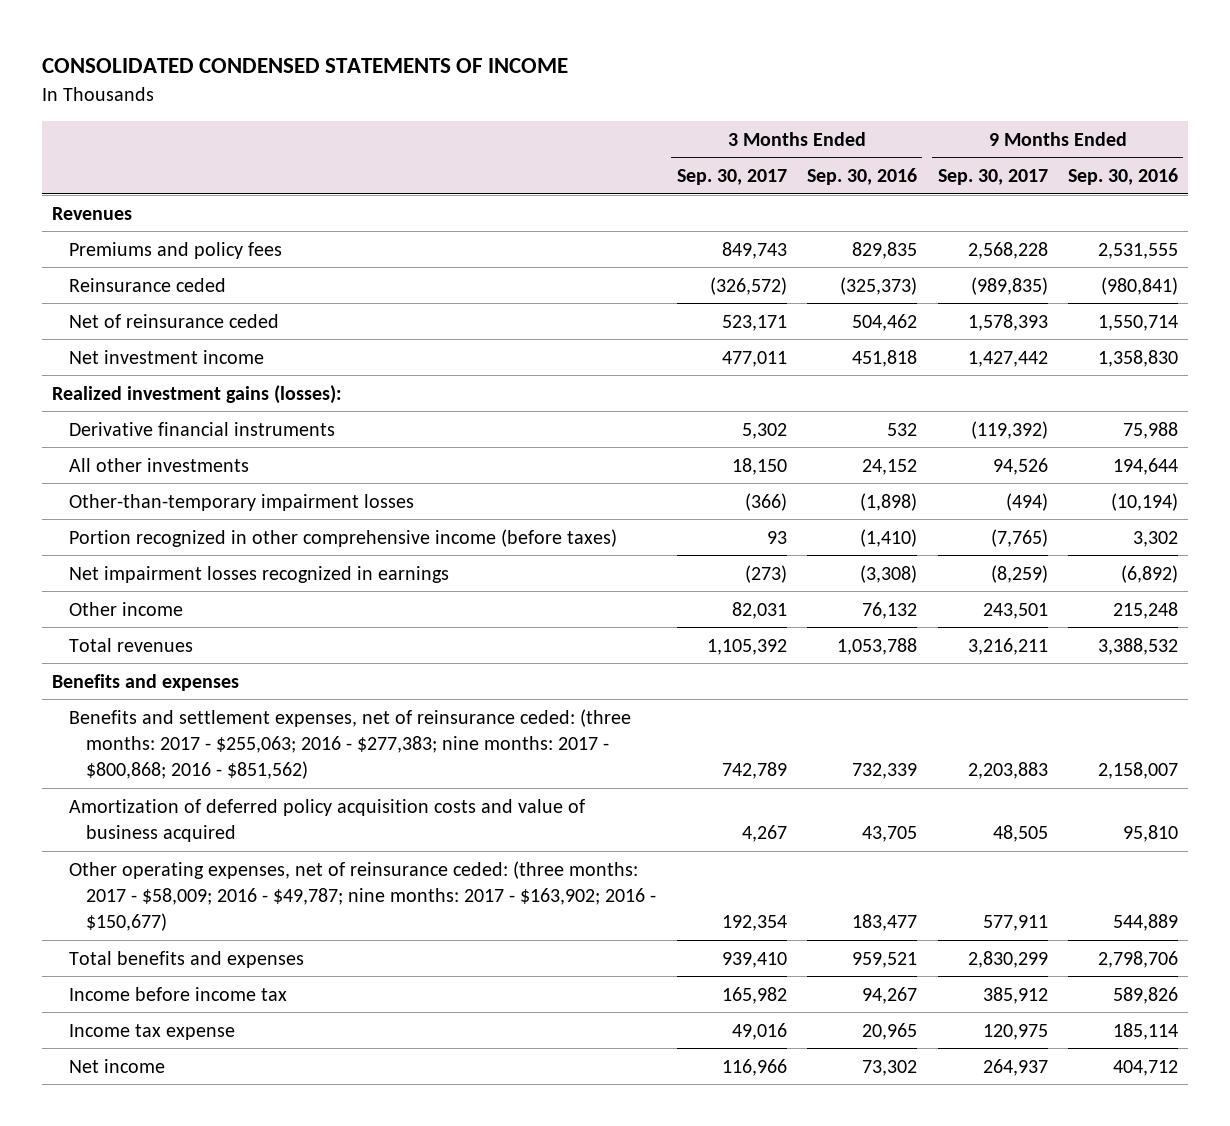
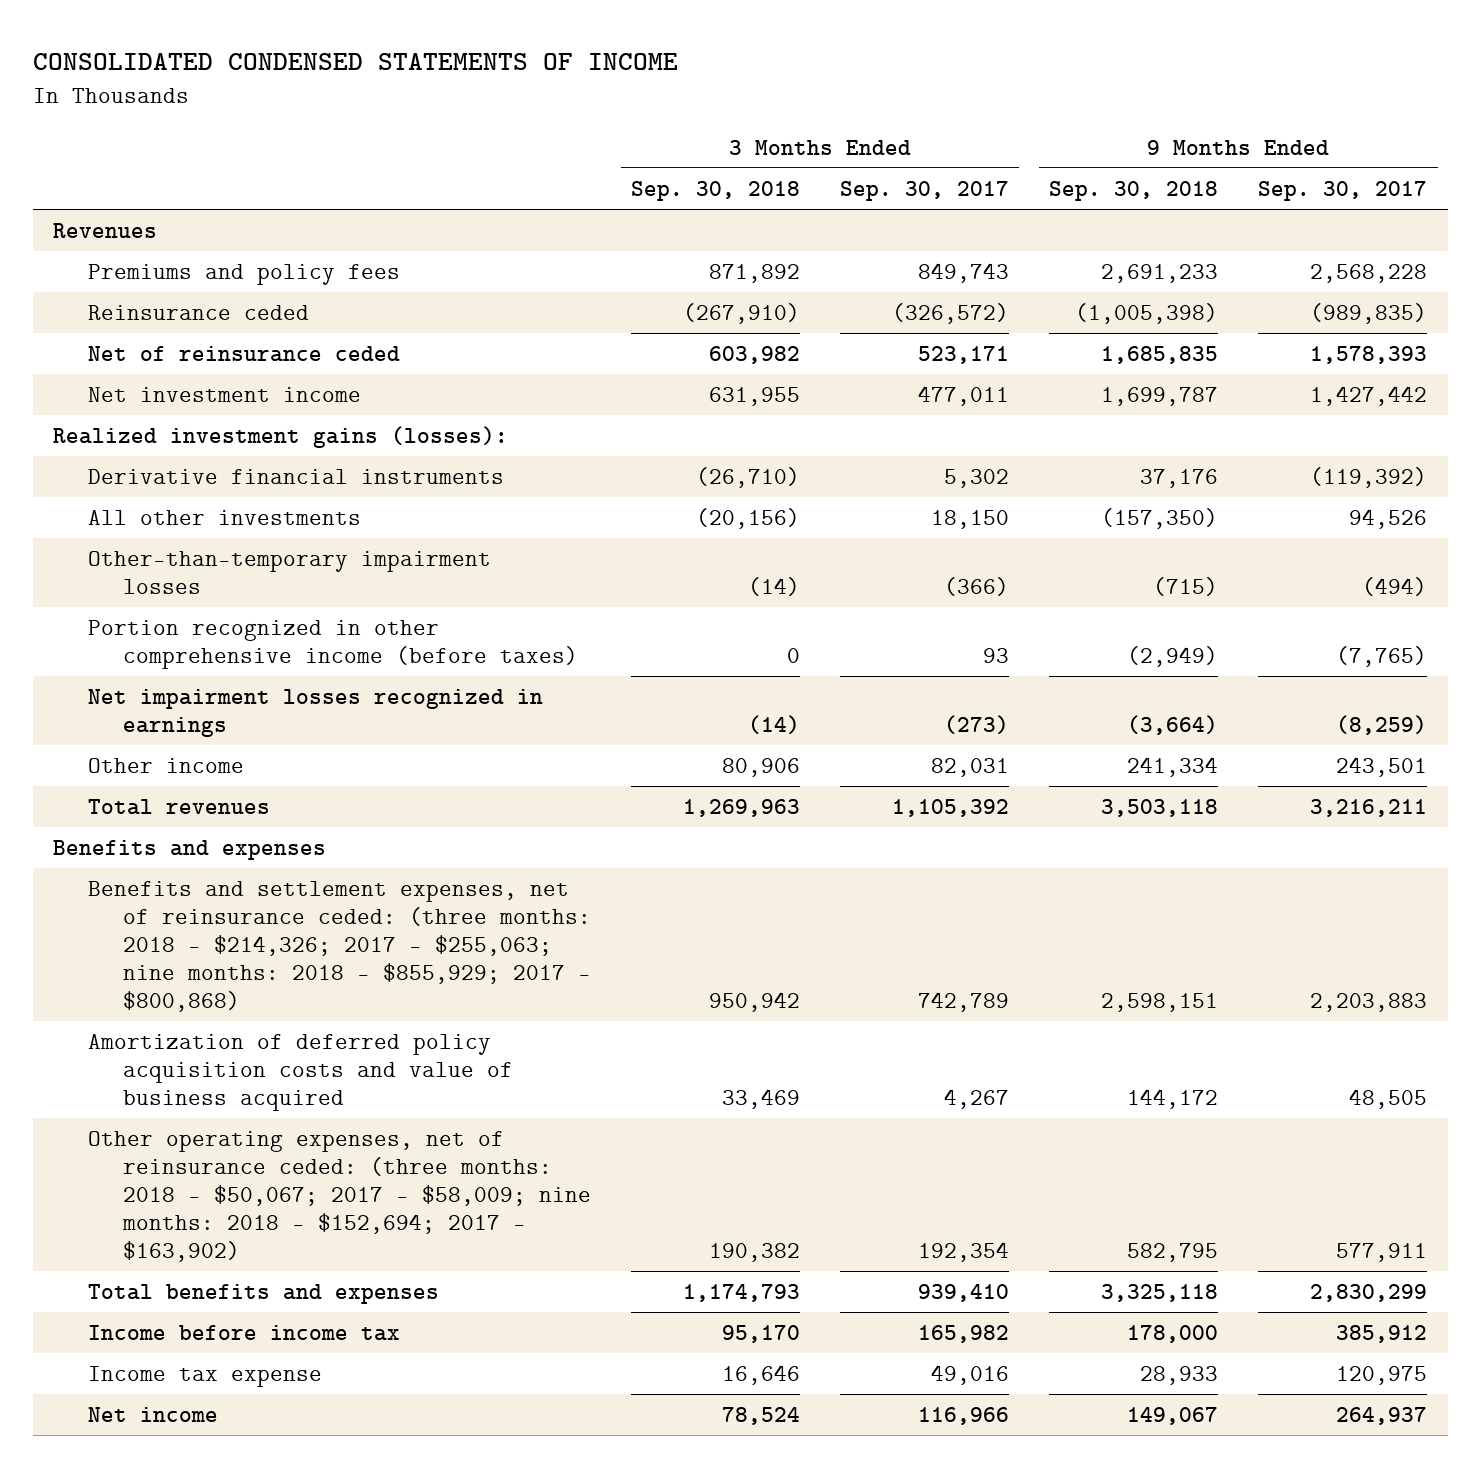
- | 3 Months Ended Sep. 30, 2017 | 3 Months Ended Sep. 30, 2016 | 9 Months Ended Sep. 30, 2017 | 9 Months Ended Sep. 30, 2016
+ | 3 Months Ended Sep. 30, 2018 | 3 Months Ended Sep. 30, 2017 | 9 Months Ended Sep. 30, 2018 | 9 Months Ended Sep. 30, 2017
- Benefits and settlement expenses, net of reinsurance ceded: (three months: 2017 - $255,063; 2016 - $277,383; nine months: 2017 - $800,868; 2016 - $851,562) | 742,789 | 732,339 | 2,203,883 | 2,158,007
+ Benefits and settlement expenses, net of reinsurance ceded: (three months: 2018 - $214,326; 2017 - $255,063; nine months: 2018 - $855,929; 2017 - $800,868) | 950,942 | 742,789 | 2,598,151 | 2,203,883
- Other operating expenses, net of reinsurance ceded: (three months: 2017 - $58,009; 2016 - $49,787; nine months: 2017 - $163,902; 2016 - $150,677) | 192,354 | 183,477 | 577,911 | 544,889
+ Other operating expenses, net of reinsurance ceded: (three months: 2018 - $50,067; 2017 - $58,009; nine months: 2018 - $152,694; 2017 - $163,902) | 190,382 | 192,354 | 582,795 | 577,911

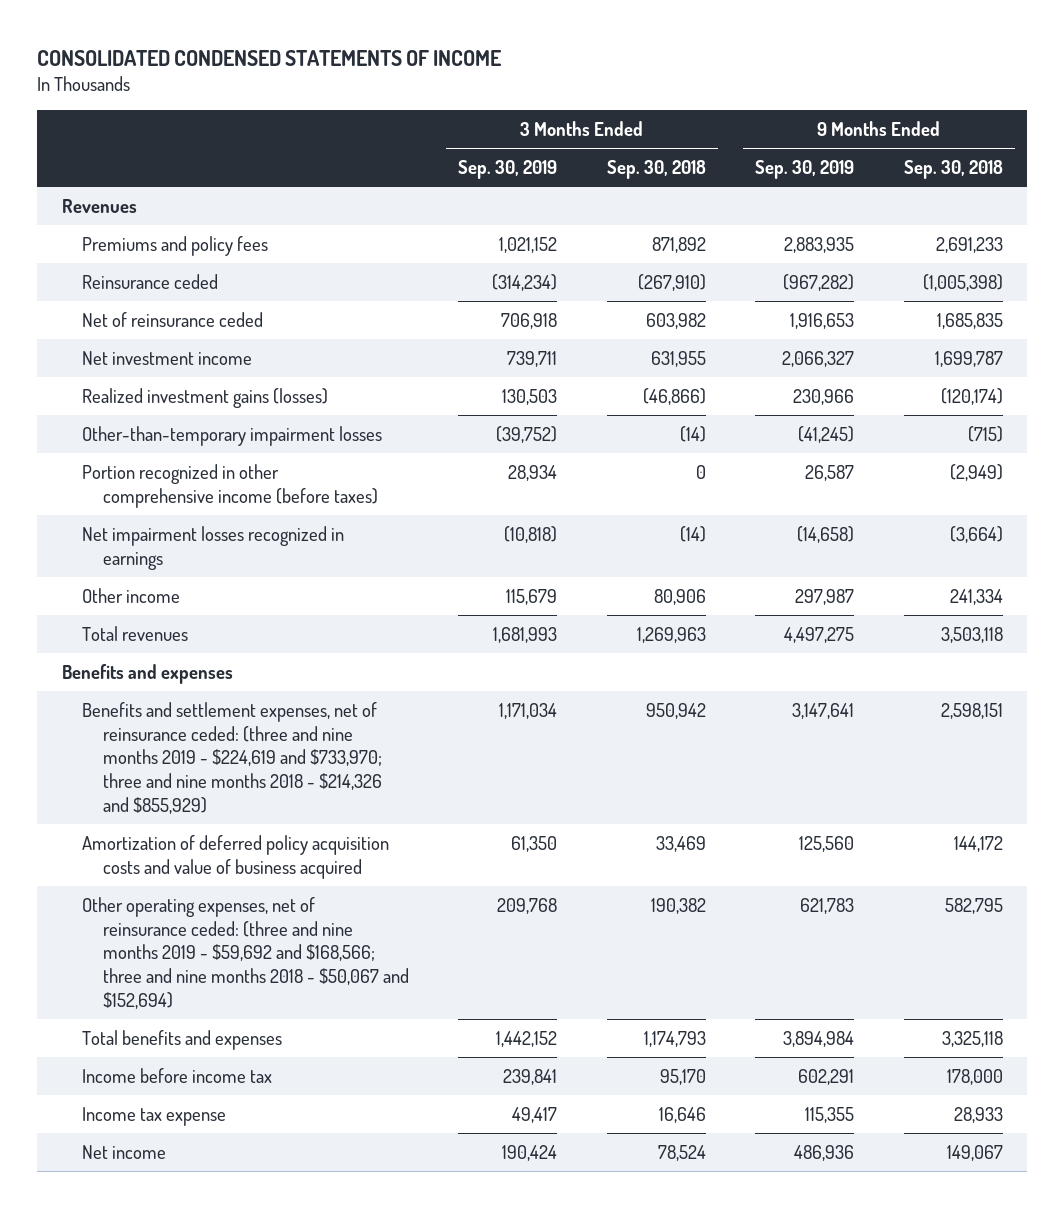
- | 3 Months Ended Sep. 30, 2018 | 3 Months Ended Sep. 30, 2017 | 9 Months Ended Sep. 30, 2018 | 9 Months Ended Sep. 30, 2017
+ | 3 Months Ended Sep. 30, 2019 | 3 Months Ended Sep. 30, 2018 | 9 Months Ended Sep. 30, 2019 | 9 Months Ended Sep. 30, 2018
- Realized investment gains (losses):
- Derivative financial instruments | (26,710) | 5,302 | 37,176 | (119,392)
- All other investments | (20,156) | 18,150 | (157,350) | 94,526
+ Realized investment gains (losses) | 130,503 | (46,866) | 230,966 | (120,174)
- Benefits and settlement expenses, net of reinsurance ceded: (three months: 2018 - $214,326; 2017 - $255,063; nine months: 2018 - $855,929; 2017 - $800,868) | 950,942 | 742,789 | 2,598,151 | 2,203,883
+ Benefits and settlement expenses, net of reinsurance ceded: (three and nine months 2019 - $224,619 and $733,970; three and nine months 2018 - $214,326 and $855,929) | 1,171,034 | 950,942 | 3,147,641 | 2,598,151
- Other operating expenses, net of reinsurance ceded: (three months: 2018 - $50,067; 2017 - $58,009; nine months: 2018 - $152,694; 2017 - $163,902) | 190,382 | 192,354 | 582,795 | 577,911
+ Other operating expenses, net of reinsurance ceded: (three and nine months 2019 - $59,692 and $168,566; three and nine months 2018 - $50,067 and $152,694) | 209,768 | 190,382 | 621,783 | 582,795

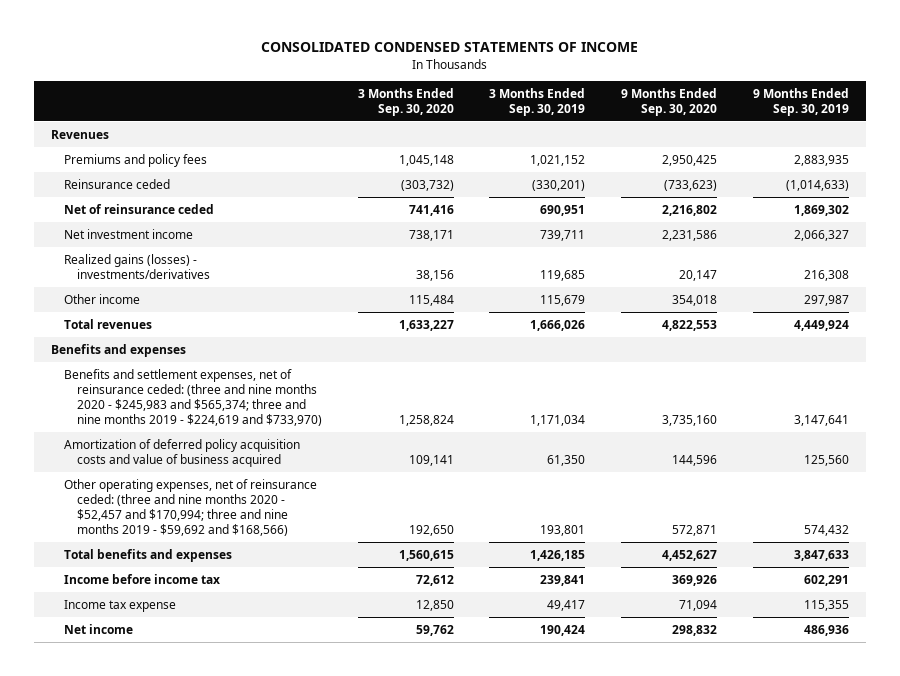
- | 3 Months Ended Sep. 30, 2019 | 3 Months Ended Sep. 30, 2018 | 9 Months Ended Sep. 30, 2019 | 9 Months Ended Sep. 30, 2018
+ | 3 Months Ended Sep. 30, 2020 | 3 Months Ended Sep. 30, 2019 | 9 Months Ended Sep. 30, 2020 | 9 Months Ended Sep. 30, 2019
- Reinsurance ceded | (314,234) | (267,910) | (967,282) | (1,005,398)
- Net of reinsurance ceded | 706,918 | 603,982 | 1,916,653 | 1,685,835
+ Reinsurance ceded | (303,732) | (330,201) | (733,623) | (1,014,633)
+ Net of reinsurance ceded | 741,416 | 690,951 | 2,216,802 | 1,869,302
- Realized investment gains (losses) | 130,503 | (46,866) | 230,966 | (120,174)
- Other-than-temporary impairment losses | (39,752) | (14) | (41,245) | (715)
- Portion recognized in other comprehensive income (before taxes) | 28,934 | 0 | 26,587 | (2,949)
- Net impairment losses recognized in earnings | (10,818) | (14) | (14,658) | (3,664)
+ Realized gains (losses) - investments/derivatives | 38,156 | 119,685 | 20,147 | 216,308
- Total revenues | 1,681,993 | 1,269,963 | 4,497,275 | 3,503,118
+ Total revenues | 1,633,227 | 1,666,026 | 4,822,553 | 4,449,924
- Benefits and settlement expenses, net of reinsurance ceded: (three and nine months 2019 - $224,619 and $733,970; three and nine months 2018 - $214,326 and $855,929) | 1,171,034 | 950,942 | 3,147,641 | 2,598,151
+ Benefits and settlement expenses, net of reinsurance ceded: (three and nine months 2020 - $245,983 and $565,374; three and nine months 2019 - $224,619 and $733,970) | 1,258,824 | 1,171,034 | 3,735,160 | 3,147,641
- Other operating expenses, net of reinsurance ceded: (three and nine months 2019 - $59,692 and $168,566; three and nine months 2018 - $50,067 and $152,694) | 209,768 | 190,382 | 621,783 | 582,795
- Total benefits and expenses | 1,442,152 | 1,174,793 | 3,894,984 | 3,325,118
+ Other operating expenses, net of reinsurance ceded: (three and nine months 2020 - $52,457 and $170,994; three and nine months 2019 - $59,692 and $168,566) | 192,650 | 193,801 | 572,871 | 574,432
+ Total benefits and expenses | 1,560,615 | 1,426,185 | 4,452,627 | 3,847,633

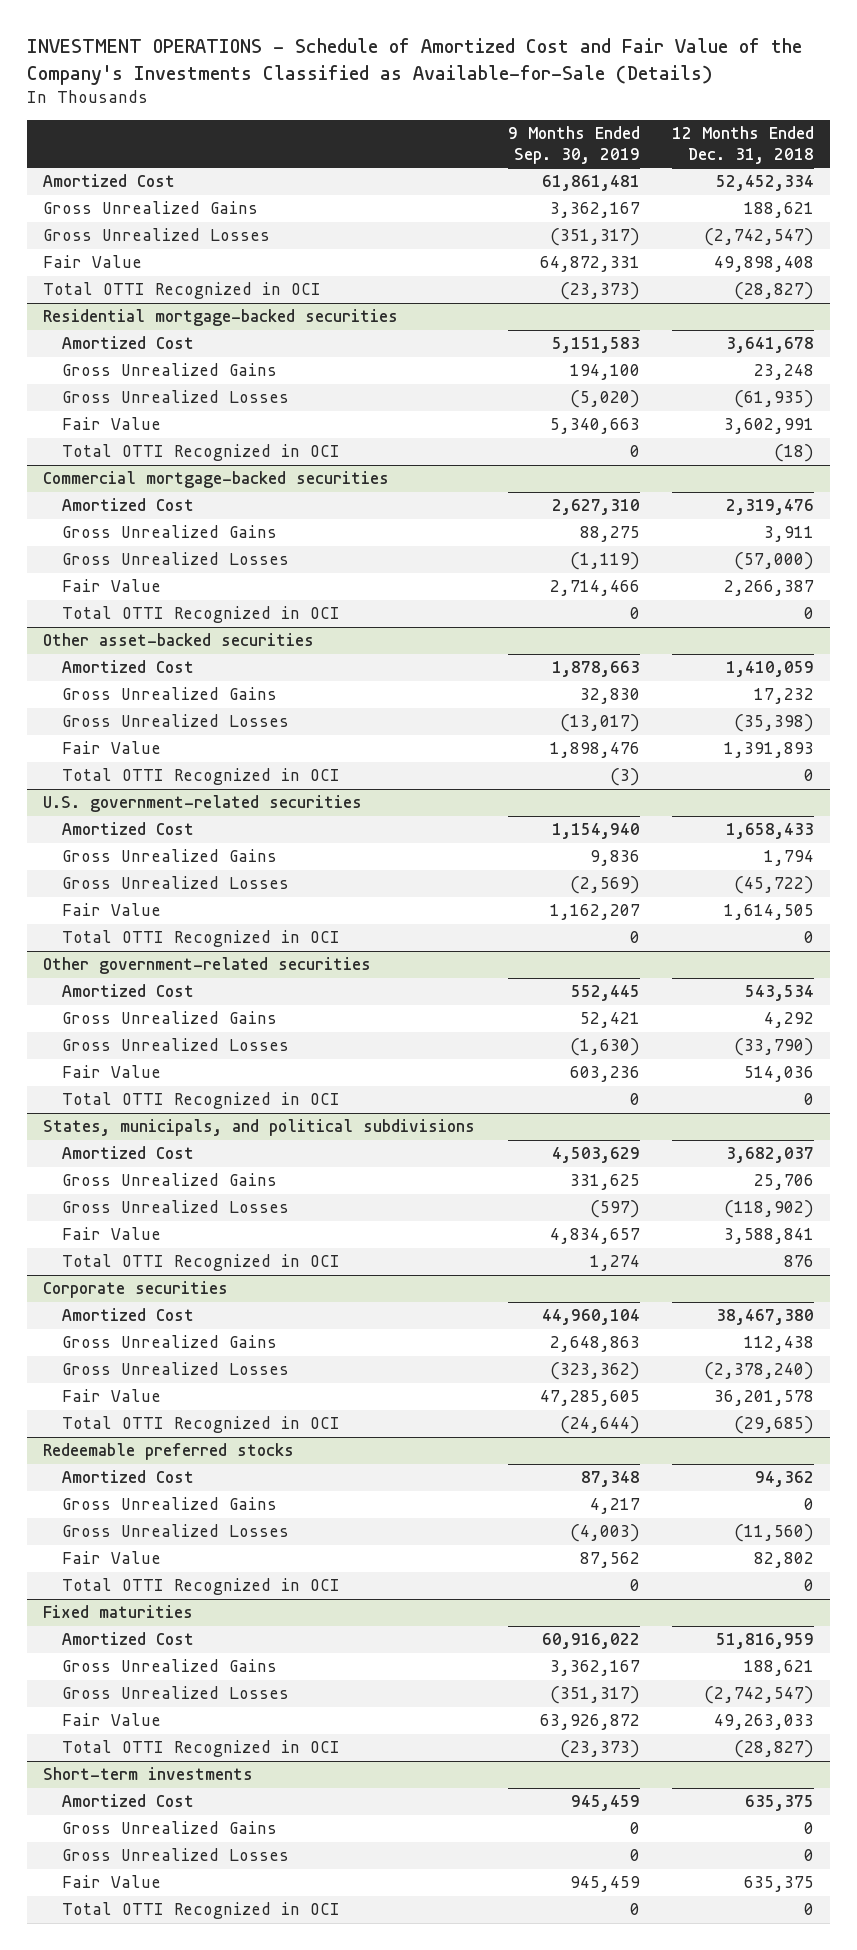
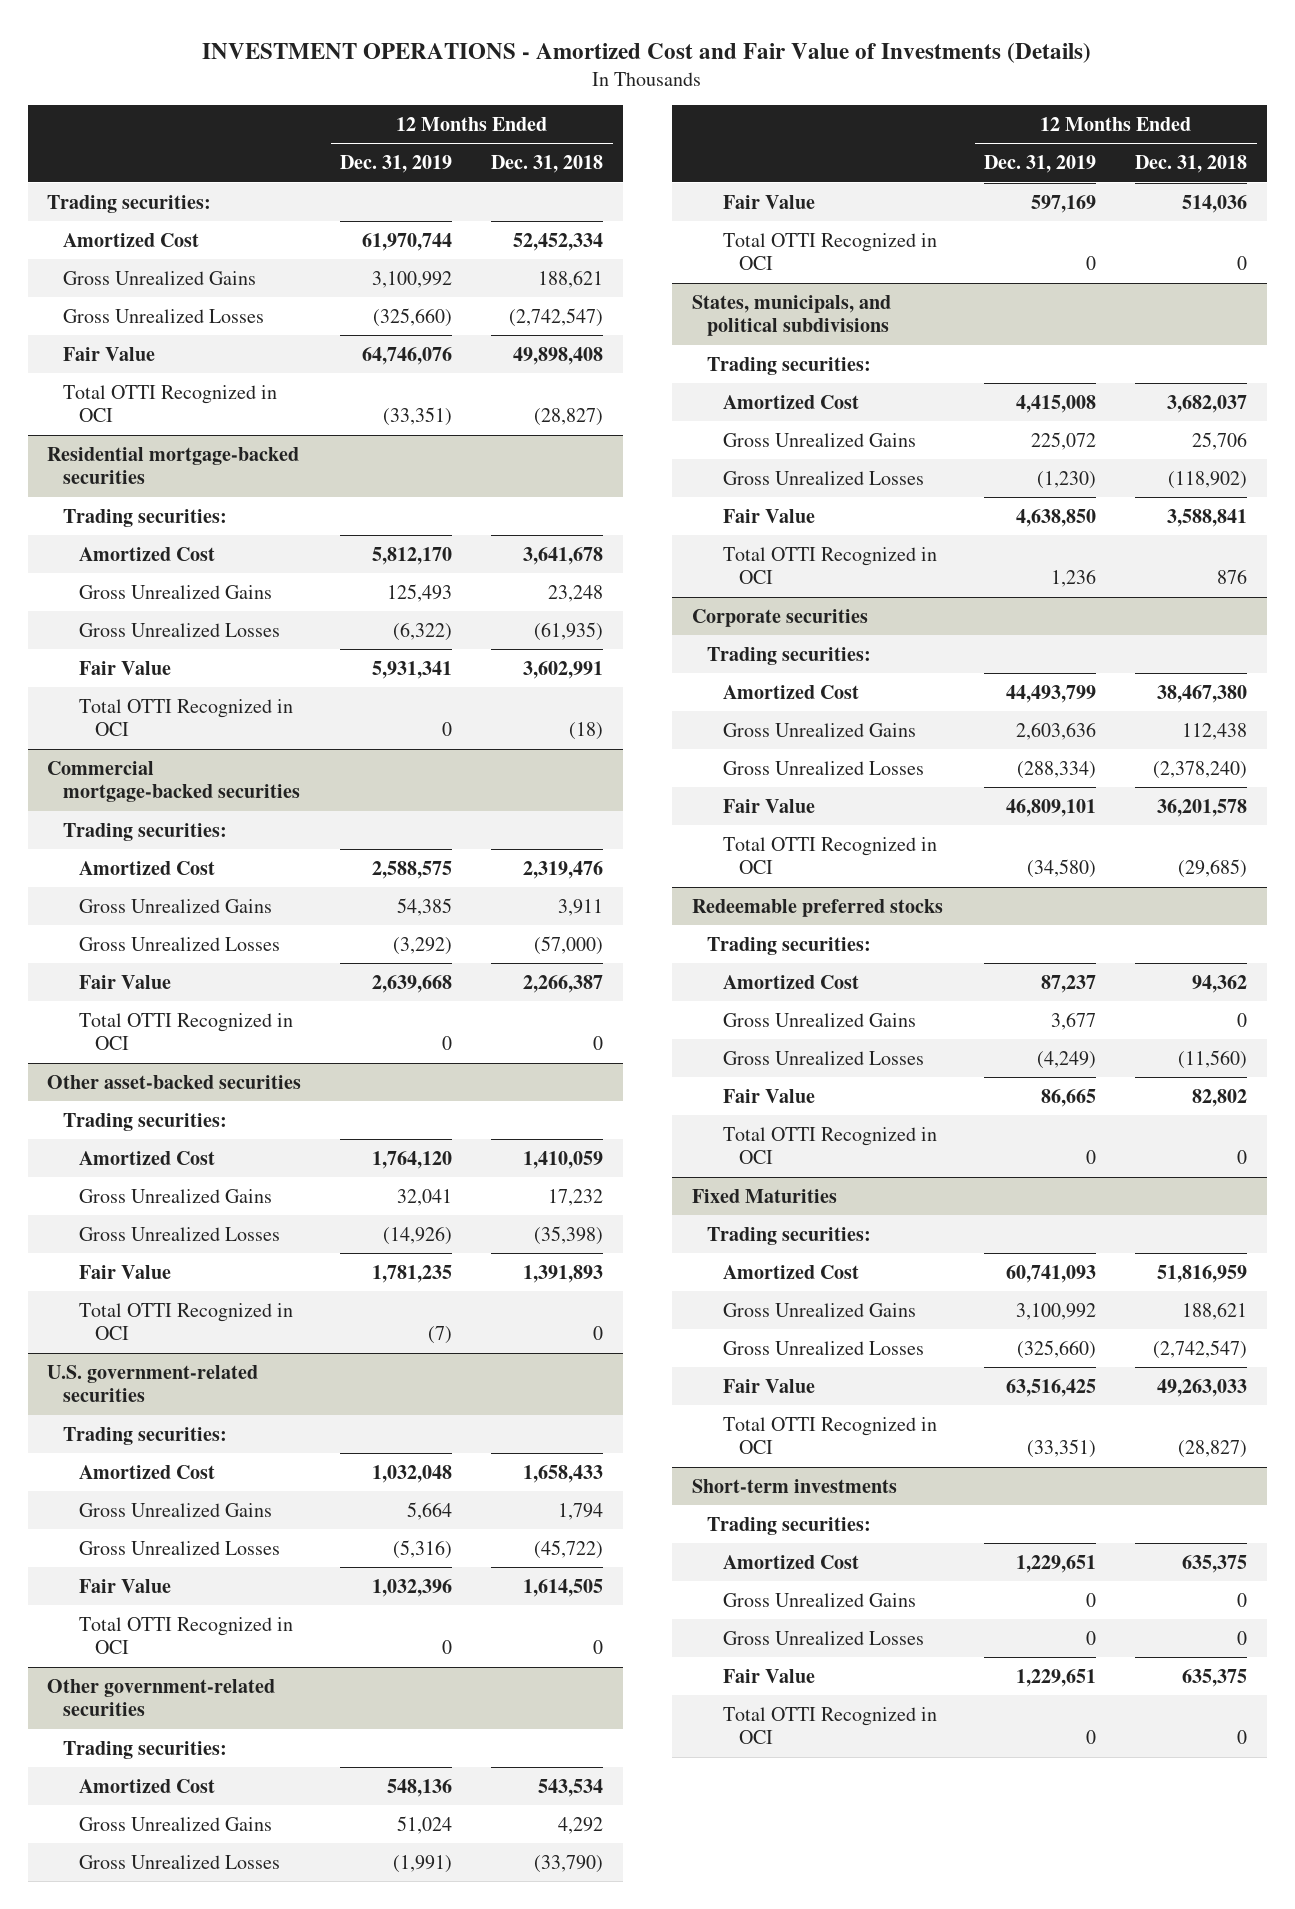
- INVESTMENT OPERATIONS - Schedule of Amortized Cost and Fair Value of the Company's Investments Classified as Available-for-Sale (Details)
+ INVESTMENT OPERATIONS - Amortized Cost and Fair Value of Investments (Details)
- | 9 Months Ended Sep. 30, 2019 | 12 Months Ended Dec. 31, 2018
+ | 12 Months Ended Dec. 31, 2019 | 12 Months Ended Dec. 31, 2018
+ Trading securities:
@ Residential mortgage-backed securities
+ Trading securities:
@ Commercial mortgage-backed securities
+ Trading securities:
@ Other asset-backed securities
+ Trading securities:
@ U.S. government-related securities
+ Trading securities:
@ Other government-related securities
+ Trading securities:
@ States, municipals, and political subdivisions
+ Trading securities:
@ Corporate securities
+ Trading securities:
@ Redeemable preferred stocks
+ Trading securities:
- Fixed maturities
+ Fixed Maturities
+ Trading securities:
@ Short-term investments
+ Trading securities:

